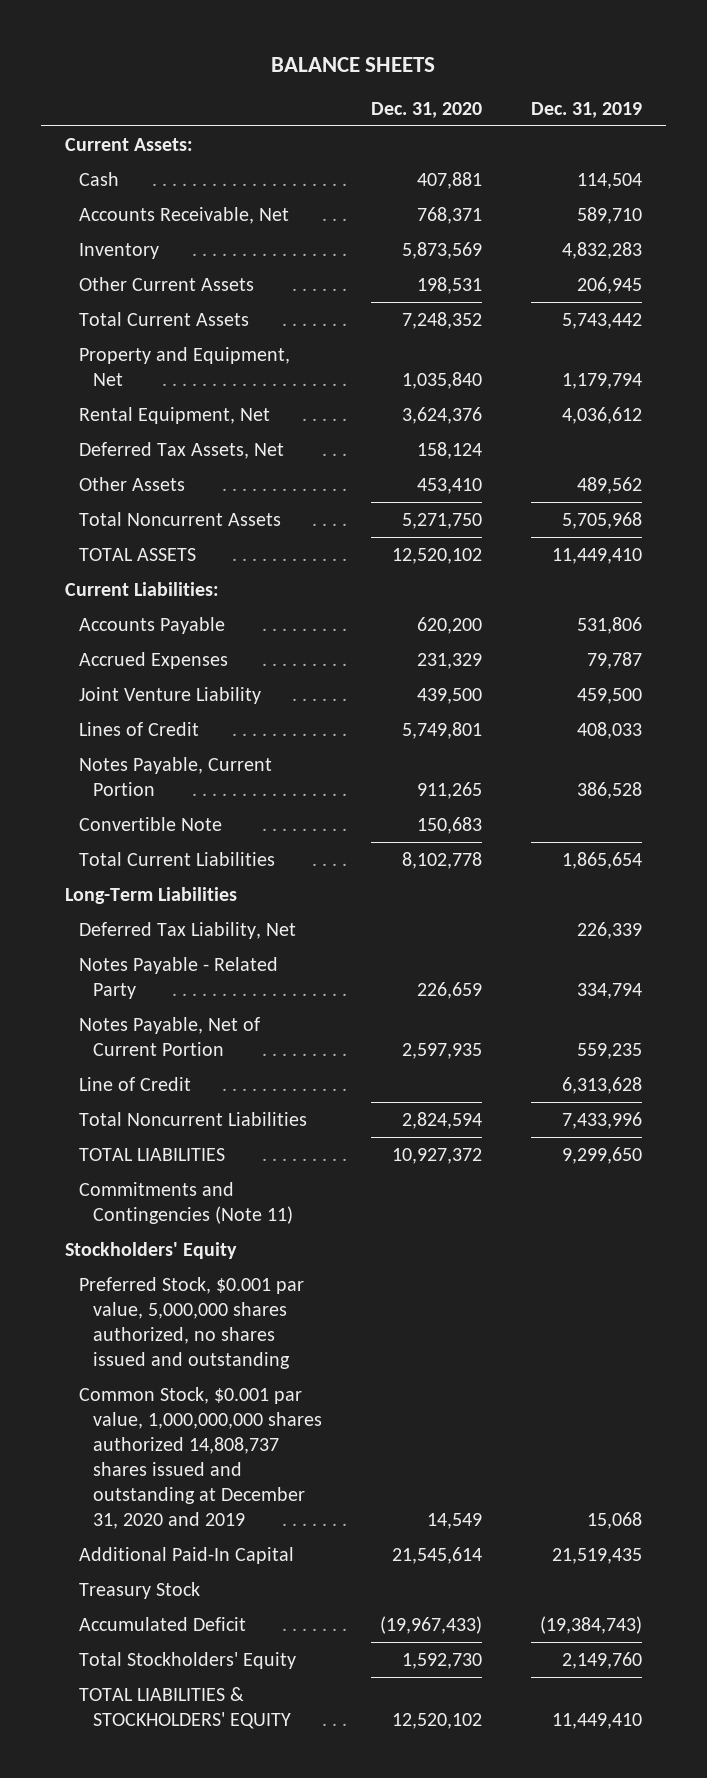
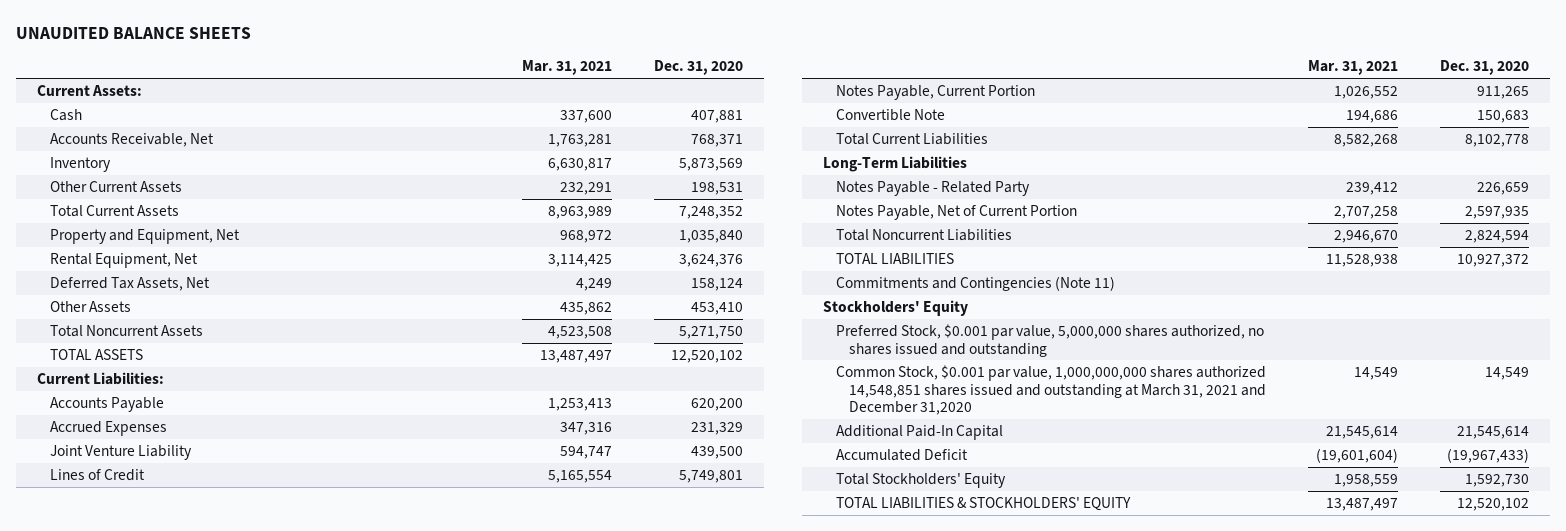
- BALANCE SHEETS
+ UNAUDITED BALANCE SHEETS
- | Dec. 31, 2020 | Dec. 31, 2019
+ | Mar. 31, 2021 | Dec. 31, 2020
- Deferred Tax Liability, Net | | 226,339
- Line of Credit | | 6,313,628
- Common Stock, $0.001 par value, 1,000,000,000 shares authorized 14,808,737 shares issued and outstanding at December 31, 2020 and 2019 | 14,549 | 15,068
+ Common Stock, $0.001 par value, 1,000,000,000 shares authorized 14,548,851 shares issued and outstanding at March 31, 2021 and December 31,2020 | 14,549 | 14,549
- Treasury Stock

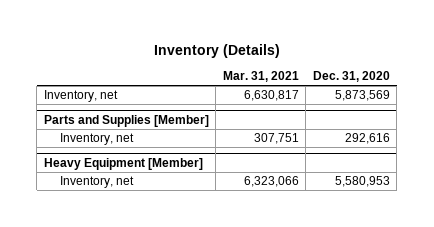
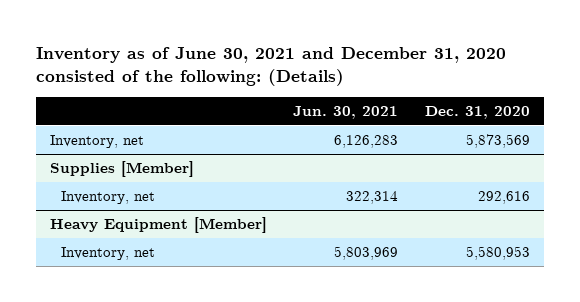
- Inventory (Details)
+ Inventory as of June 30, 2021 and December 31, 2020 consisted of the following: (Details)
- | Mar. 31, 2021 | Dec. 31, 2020
+ | Jun. 30, 2021 | Dec. 31, 2020
- Parts and Supplies [Member]
+ Supplies [Member]

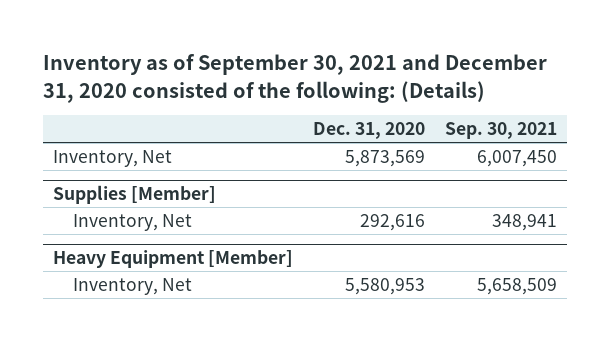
- Inventory as of June 30, 2021 and December 31, 2020 consisted of the following: (Details)
+ Inventory as of September 30, 2021 and December 31, 2020 consisted of the following: (Details)
- | Jun. 30, 2021 | Dec. 31, 2020
+ | Dec. 31, 2020 | Sep. 30, 2021
- Inventory, net | 6,126,283 | 5,873,569
+ Inventory, Net | 5,873,569 | 6,007,450
@ Supplies [Member]
- Inventory, net | 322,314 | 292,616
+ Inventory, Net | 292,616 | 348,941
@ Heavy Equipment [Member]
- Inventory, net | 5,803,969 | 5,580,953
+ Inventory, Net | 5,580,953 | 5,658,509

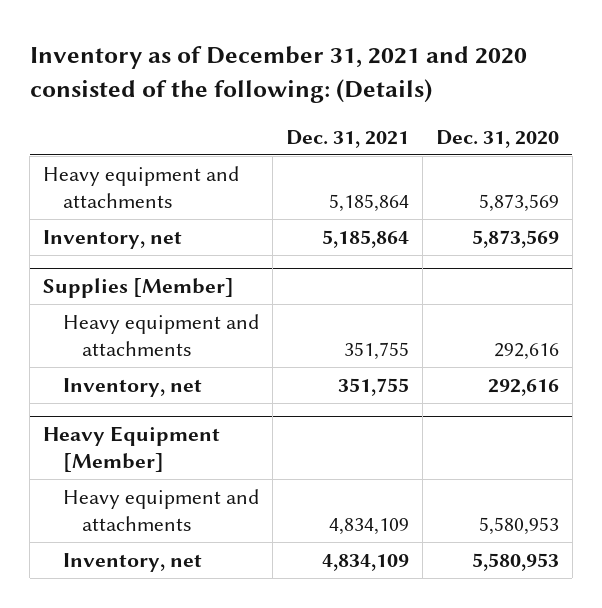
- Inventory as of September 30, 2021 and December 31, 2020 consisted of the following: (Details)
+ Inventory as of December 31, 2021 and 2020 consisted of the following: (Details)
- | Dec. 31, 2020 | Sep. 30, 2021
+ | Dec. 31, 2021 | Dec. 31, 2020
- Inventory, Net | 5,873,569 | 6,007,450
+ Heavy equipment and attachments | 5,185,864 | 5,873,569
+ Inventory, net | 5,185,864 | 5,873,569
@ Supplies [Member]
- Inventory, Net | 292,616 | 348,941
+ Heavy equipment and attachments | 351,755 | 292,616
+ Inventory, net | 351,755 | 292,616
@ Heavy Equipment [Member]
- Inventory, Net | 5,580,953 | 5,658,509
+ Heavy equipment and attachments | 4,834,109 | 5,580,953
+ Inventory, net | 4,834,109 | 5,580,953

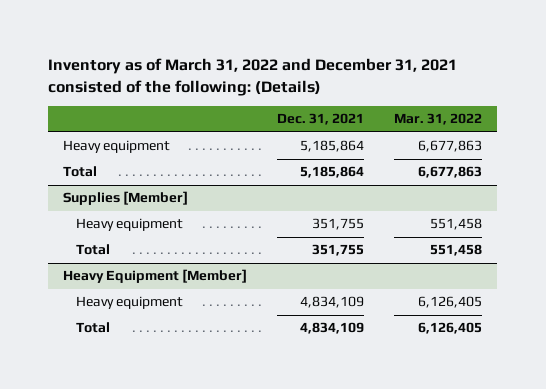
- Inventory as of December 31, 2021 and 2020 consisted of the following: (Details)
+ Inventory as of March 31, 2022 and December 31, 2021 consisted of the following: (Details)
- | Dec. 31, 2021 | Dec. 31, 2020
+ | Dec. 31, 2021 | Mar. 31, 2022
- Heavy equipment and attachments | 5,185,864 | 5,873,569
- Inventory, net | 5,185,864 | 5,873,569
+ Heavy equipment | 5,185,864 | 6,677,863
+ Total | 5,185,864 | 6,677,863
@ Supplies [Member]
- Heavy equipment and attachments | 351,755 | 292,616
- Inventory, net | 351,755 | 292,616
+ Heavy equipment | 351,755 | 551,458
+ Total | 351,755 | 551,458
@ Heavy Equipment [Member]
- Heavy equipment and attachments | 4,834,109 | 5,580,953
- Inventory, net | 4,834,109 | 5,580,953
+ Heavy equipment | 4,834,109 | 6,126,405
+ Total | 4,834,109 | 6,126,405

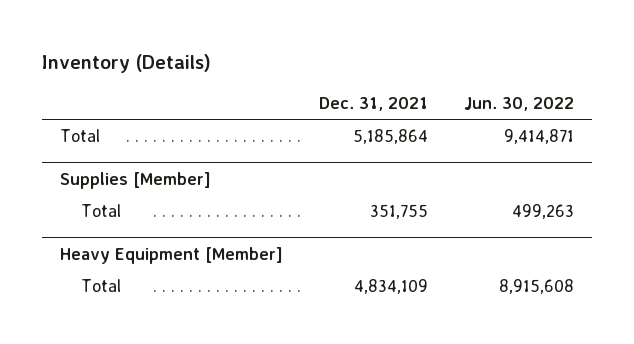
- Inventory as of March 31, 2022 and December 31, 2021 consisted of the following: (Details)
+ Inventory (Details)
- | Dec. 31, 2021 | Mar. 31, 2022
+ | Dec. 31, 2021 | Jun. 30, 2022
- Heavy equipment | 5,185,864 | 6,677,863
@ Supplies [Member]
- Heavy equipment | 351,755 | 551,458
@ Heavy Equipment [Member]
- Heavy equipment | 4,834,109 | 6,126,405

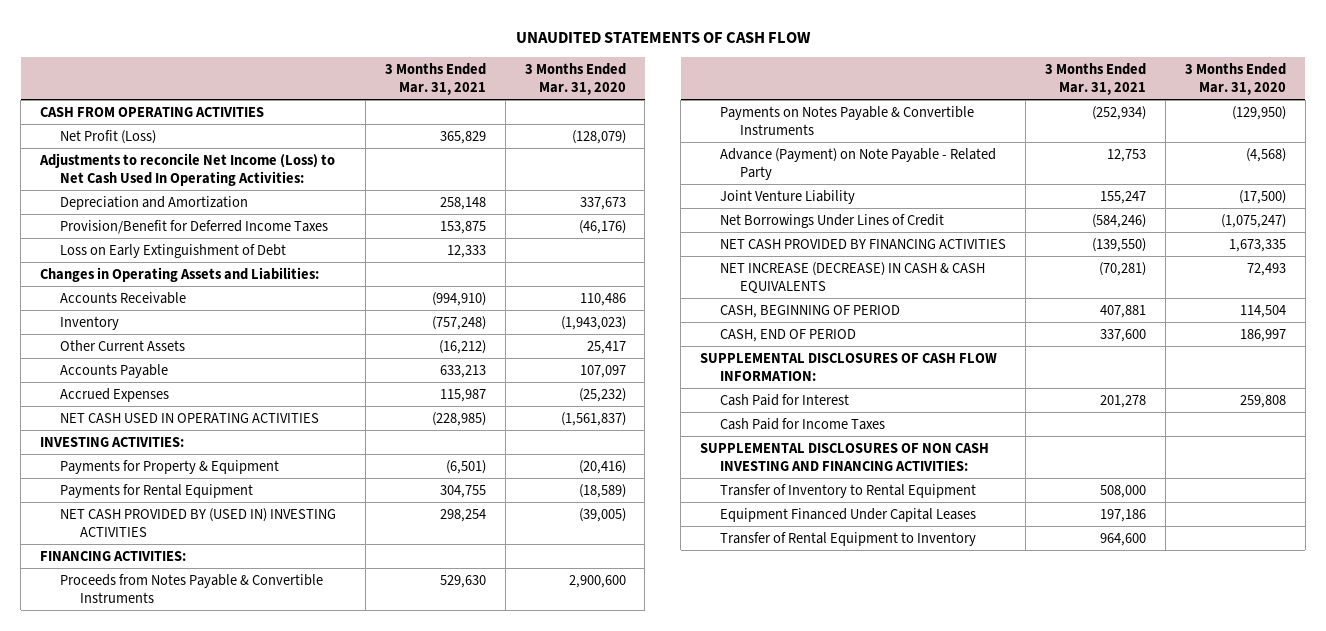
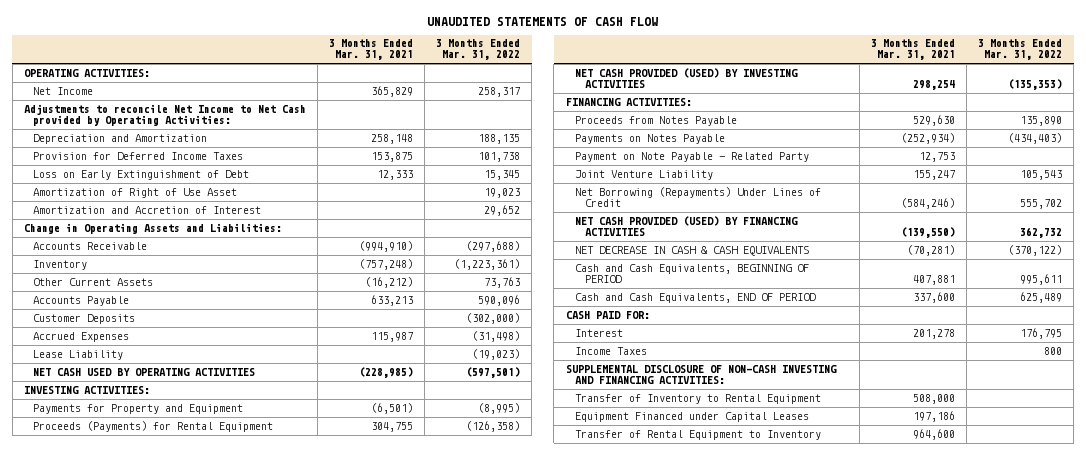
- | 3 Months Ended Mar. 31, 2021 | 3 Months Ended Mar. 31, 2020
+ | 3 Months Ended Mar. 31, 2021 | 3 Months Ended Mar. 31, 2022
- CASH FROM OPERATING ACTIVITIES
- Net Profit (Loss) | 365,829 | (128,079)
- Adjustments to reconcile Net Income (Loss) to Net Cash Used In Operating Activities:
+ OPERATING ACTIVITIES:
+ Net Income | 365,829 | 258,317
+ Adjustments to reconcile Net Income to Net Cash provided by Operating Activities:
- Provision/Benefit for Deferred Income Taxes | 153,875 | (46,176)
+ Provision for Deferred Income Taxes | 153,875 | 101,738
- Changes in Operating Assets and Liabilities:
+ Amortization of Right of Use Asset | | 19,023
+ Amortization and Accretion of Interest | | 29,652
+ Change in Operating Assets and Liabilities:
+ Customer Deposits | | (302,000)
- NET CASH USED IN OPERATING ACTIVITIES | (228,985) | (1,561,837)
+ Lease Liability | | (19,023)
+ NET CASH USED BY OPERATING ACTIVITIES | (228,985) | (597,501)
- Payments for Property & Equipment | (6,501) | (20,416)
- Payments for Rental Equipment | 304,755 | (18,589)
- NET CASH PROVIDED BY (USED IN) INVESTING ACTIVITIES | 298,254 | (39,005)
+ Payments for Property and Equipment | (6,501) | (8,995)
+ Proceeds (Payments) for Rental Equipment | 304,755 | (126,358)
+ NET CASH PROVIDED (USED) BY INVESTING ACTIVITIES | 298,254 | (135,353)
- Proceeds from Notes Payable & Convertible Instruments | 529,630 | 2,900,600
- Payments on Notes Payable & Convertible Instruments | (252,934) | (129,950)
- Advance (Payment) on Note Payable - Related Party | 12,753 | (4,568)
+ Proceeds from Notes Payable | 529,630 | 135,890
+ Payments on Notes Payable | (252,934) | (434,403)
+ Payment on Note Payable - Related Party | 12,753 |
- Net Borrowings Under Lines of Credit | (584,246) | (1,075,247)
- NET CASH PROVIDED BY FINANCING ACTIVITIES | (139,550) | 1,673,335
- NET INCREASE (DECREASE) IN CASH & CASH EQUIVALENTS | (70,281) | 72,493
- CASH, BEGINNING OF PERIOD | 407,881 | 114,504
- CASH, END OF PERIOD | 337,600 | 186,997
- SUPPLEMENTAL DISCLOSURES OF CASH FLOW INFORMATION:
- Cash Paid for Interest | 201,278 | 259,808
- Cash Paid for Income Taxes
- SUPPLEMENTAL DISCLOSURES OF NON CASH INVESTING AND FINANCING ACTIVITIES:
+ Net Borrowing (Repayments) Under Lines of Credit | (584,246) | 555,702
+ NET CASH PROVIDED (USED) BY FINANCING ACTIVITIES | (139,550) | 362,732
+ NET DECREASE IN CASH & CASH EQUIVALENTS | (70,281) | (370,122)
+ Cash and Cash Equivalents, BEGINNING OF PERIOD | 407,881 | 995,611
+ Cash and Cash Equivalents, END OF PERIOD | 337,600 | 625,489
+ CASH PAID FOR:
+ Interest | 201,278 | 176,795
+ Income Taxes | | 800
+ SUPPLEMENTAL DISCLOSURE OF NON-CASH INVESTING AND FINANCING ACTIVITIES:
- Equipment Financed Under Capital Leases | 197,186 |
+ Equipment Financed under Capital Leases | 197,186 |

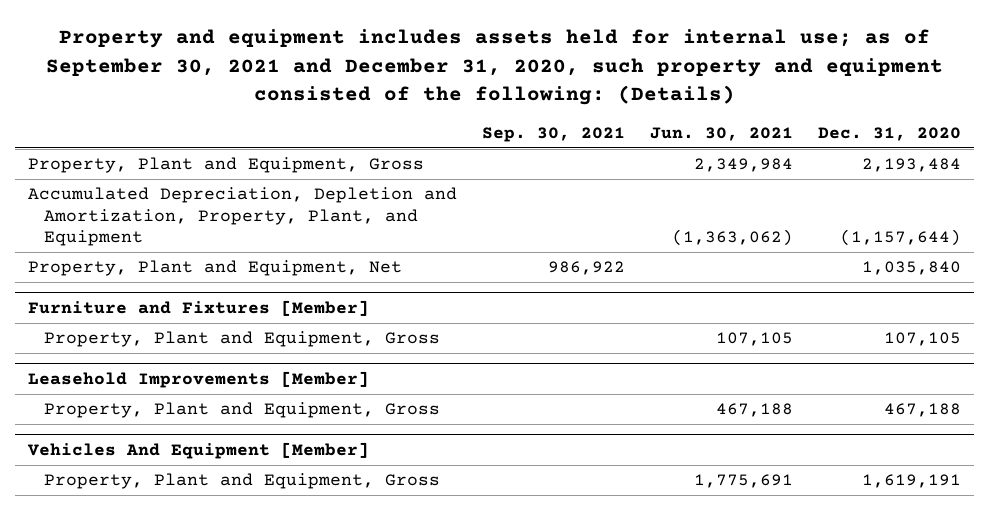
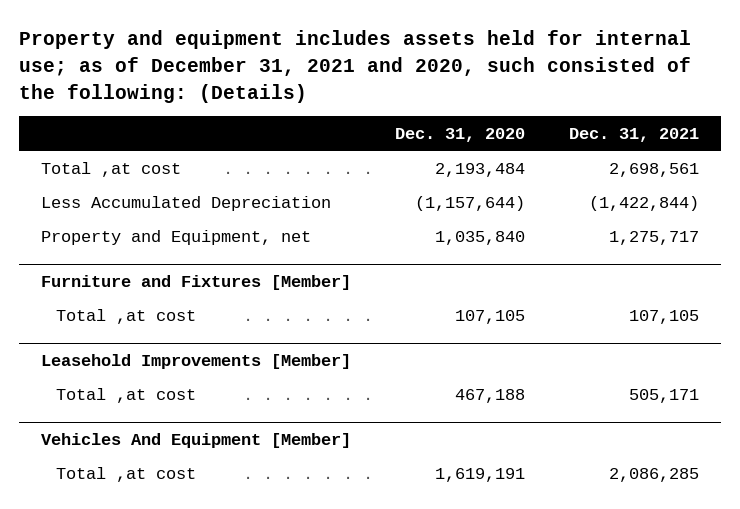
- Property and equipment includes assets held for internal use; as of September 30, 2021 and December 31, 2020, such property and equipment consisted of the following: (Details)
+ Property and equipment includes assets held for internal use; as of December 31, 2021 and 2020, such consisted of the following: (Details)
- | Sep. 30, 2021 | Jun. 30, 2021 | Dec. 31, 2020
+ | Dec. 31, 2020 | Dec. 31, 2021
- Property, Plant and Equipment, Gross | | 2,349,984 | 2,193,484
- Accumulated Depreciation, Depletion and Amortization, Property, Plant, and Equipment | | (1,363,062) | (1,157,644)
- Property, Plant and Equipment, Net | 986,922 | | 1,035,840
+ Total ,at cost | 2,193,484 | 2,698,561
+ Less Accumulated Depreciation | (1,157,644) | (1,422,844)
+ Property and Equipment, net | 1,035,840 | 1,275,717
@ Furniture and Fixtures [Member]
- Property, Plant and Equipment, Gross | | 107,105 | 107,105
+ Total ,at cost | 107,105 | 107,105
@ Leasehold Improvements [Member]
- Property, Plant and Equipment, Gross | | 467,188 | 467,188
+ Total ,at cost | 467,188 | 505,171
@ Vehicles And Equipment [Member]
- Property, Plant and Equipment, Gross | | 1,775,691 | 1,619,191
+ Total ,at cost | 1,619,191 | 2,086,285

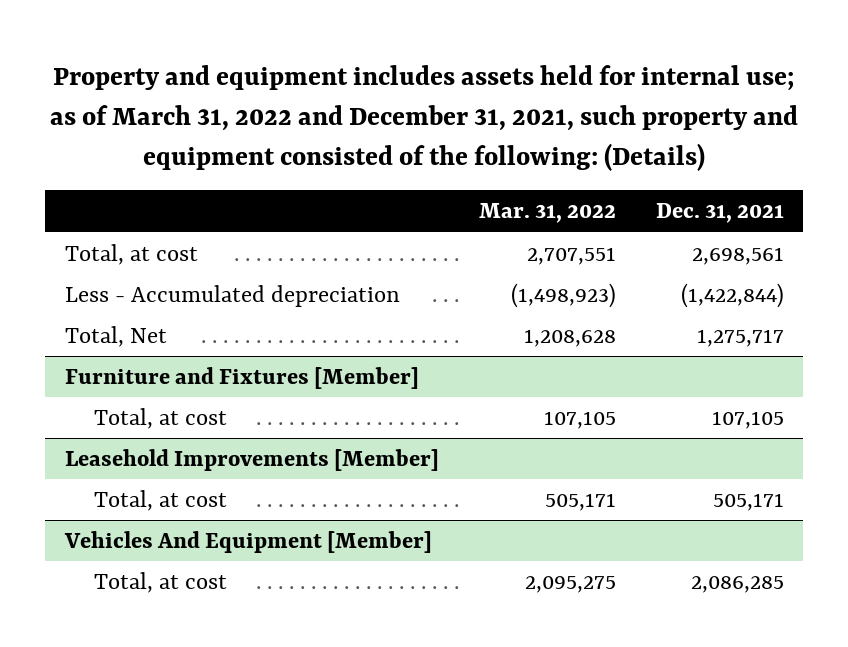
- Property and equipment includes assets held for internal use; as of December 31, 2021 and 2020, such consisted of the following: (Details)
+ Property and equipment includes assets held for internal use; as of March 31, 2022 and December 31, 2021, such property and equipment consisted of the following: (Details)
- | Dec. 31, 2020 | Dec. 31, 2021
+ | Mar. 31, 2022 | Dec. 31, 2021
- Total ,at cost | 2,193,484 | 2,698,561
- Less Accumulated Depreciation | (1,157,644) | (1,422,844)
- Property and Equipment, net | 1,035,840 | 1,275,717
+ Total, at cost | 2,707,551 | 2,698,561
+ Less - Accumulated depreciation | (1,498,923) | (1,422,844)
+ Total, Net | 1,208,628 | 1,275,717
@ Furniture and Fixtures [Member]
- Total ,at cost | 107,105 | 107,105
+ Total, at cost | 107,105 | 107,105
@ Leasehold Improvements [Member]
- Total ,at cost | 467,188 | 505,171
+ Total, at cost | 505,171 | 505,171
@ Vehicles And Equipment [Member]
- Total ,at cost | 1,619,191 | 2,086,285
+ Total, at cost | 2,095,275 | 2,086,285

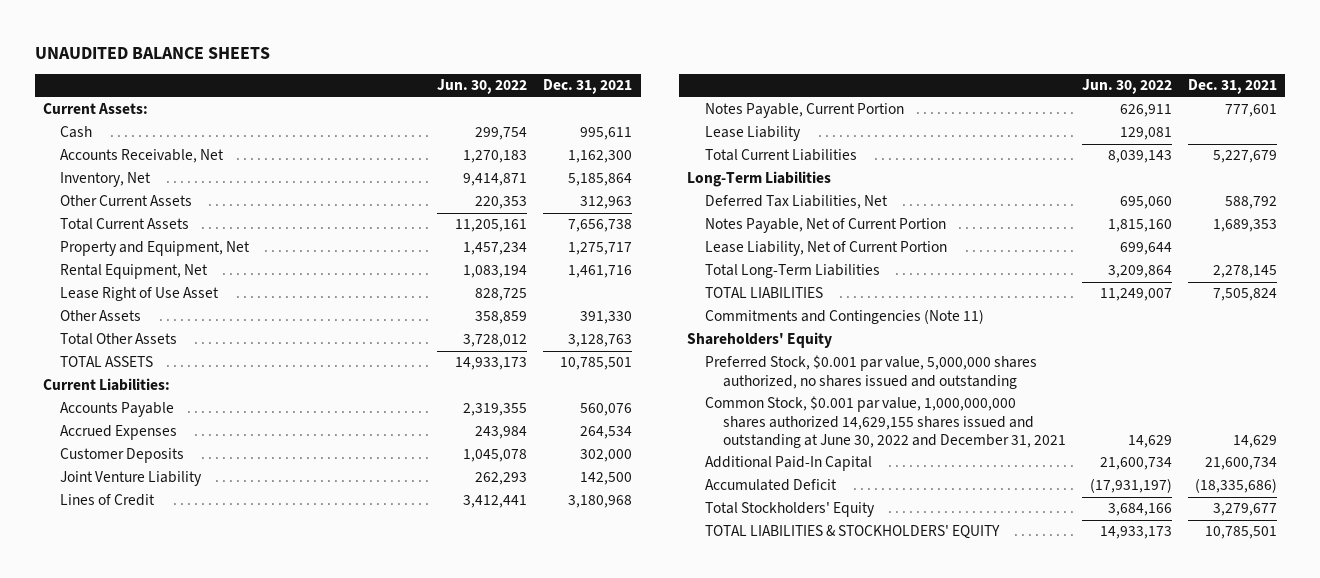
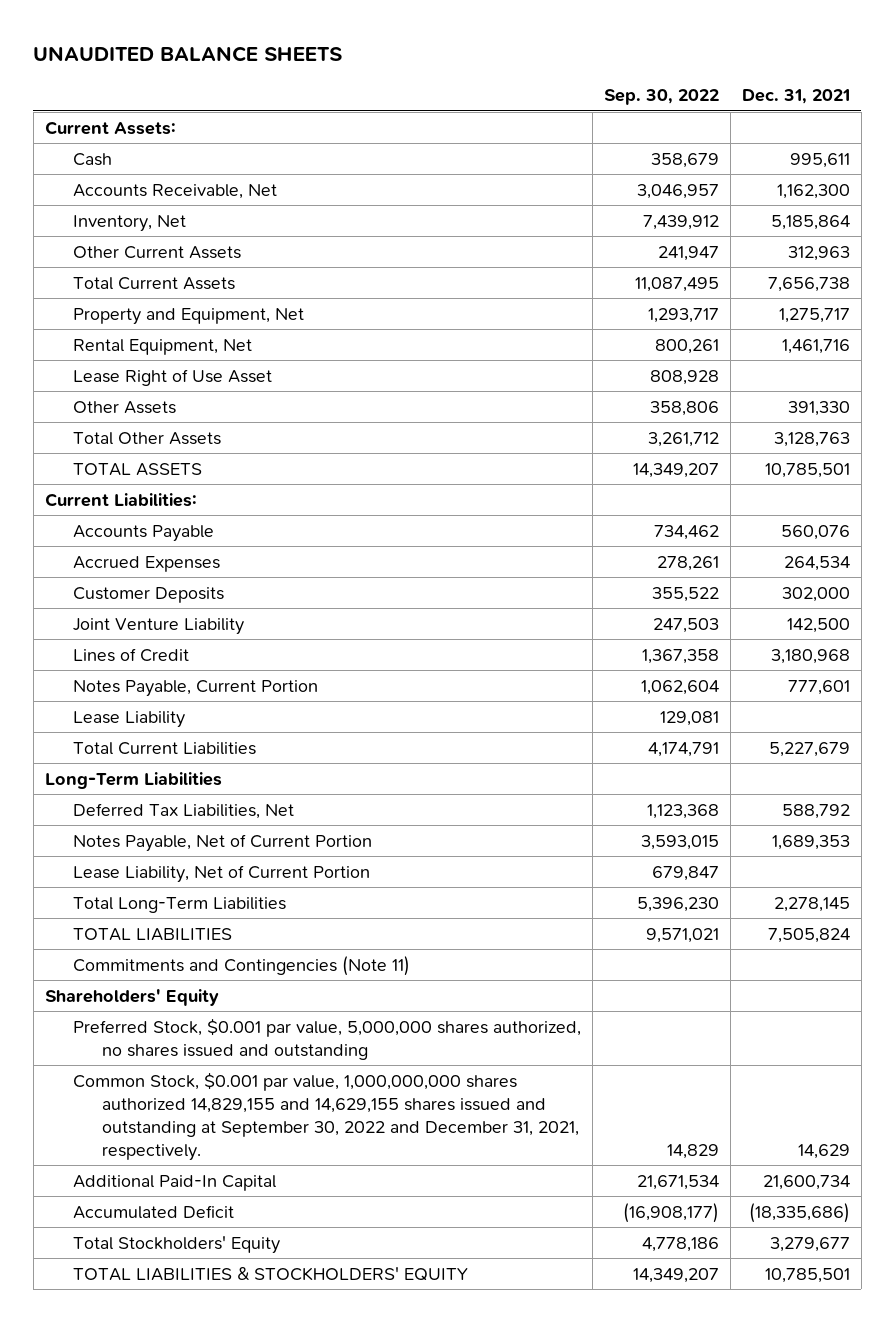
- | Jun. 30, 2022 | Dec. 31, 2021
+ | Sep. 30, 2022 | Dec. 31, 2021
- Common Stock, $0.001 par value, 1,000,000,000 shares authorized 14,629,155 shares issued and outstanding at June 30, 2022 and December 31, 2021 | 14,629 | 14,629
+ Common Stock, $0.001 par value, 1,000,000,000 shares authorized 14,829,155 and 14,629,155 shares issued and outstanding at September 30, 2022 and December 31, 2021, respectively. | 14,829 | 14,629

